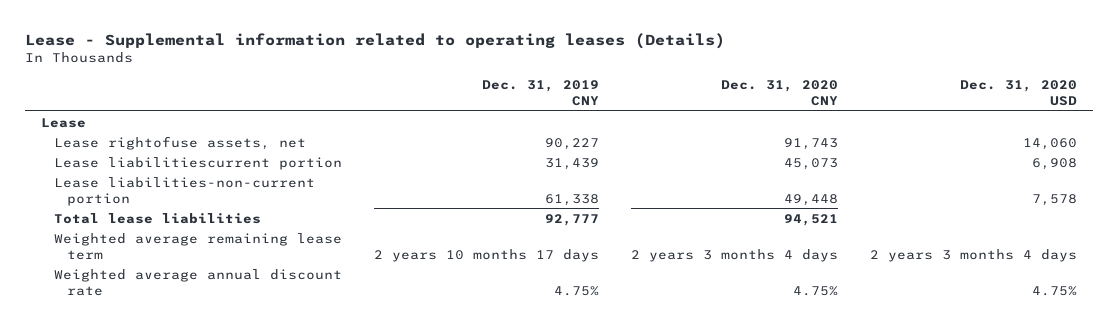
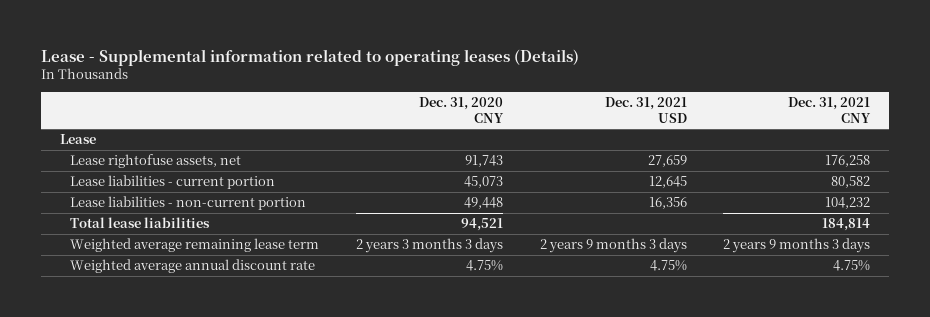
- | Dec. 31, 2019 CNY | Dec. 31, 2020 CNY | Dec. 31, 2020 USD
+ | Dec. 31, 2020 CNY | Dec. 31, 2021 USD | Dec. 31, 2021 CNY
- Lease liabilitiescurrent portion | 31,439 | 45,073 | 6,908
- Lease liabilities-non-current portion | 61,338 | 49,448 | 7,578
+ Lease liabilities - current portion | 45,073 | 12,645 | 80,582
+ Lease liabilities - non-current portion | 49,448 | 16,356 | 104,232
- Weighted average remaining lease term | 2 years 10 months 17 days | 2 years 3 months 4 days | 2 years 3 months 4 days
+ Weighted average remaining lease term | 2 years 3 months 3 days | 2 years 9 months 3 days | 2 years 9 months 3 days

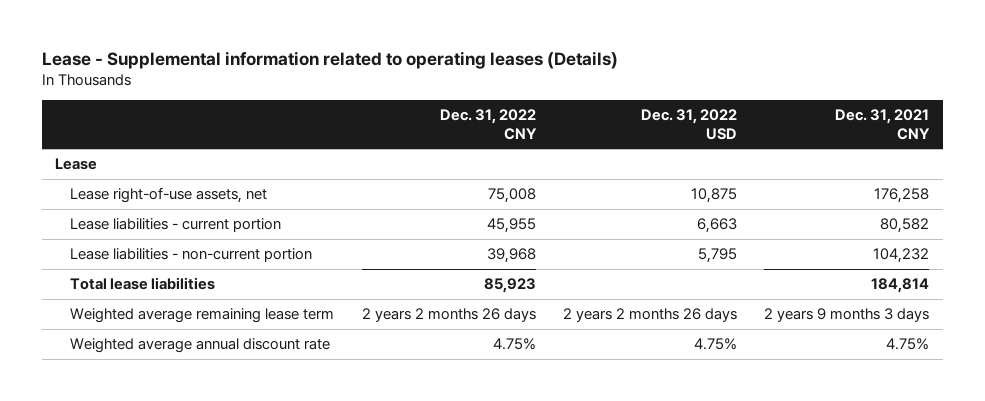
- | Dec. 31, 2020 CNY | Dec. 31, 2021 USD | Dec. 31, 2021 CNY
+ | Dec. 31, 2022 CNY | Dec. 31, 2022 USD | Dec. 31, 2021 CNY
- Lease rightofuse assets, net | 91,743 | 27,659 | 176,258
+ Lease right-of-use assets, net | 75,008 | 10,875 | 176,258

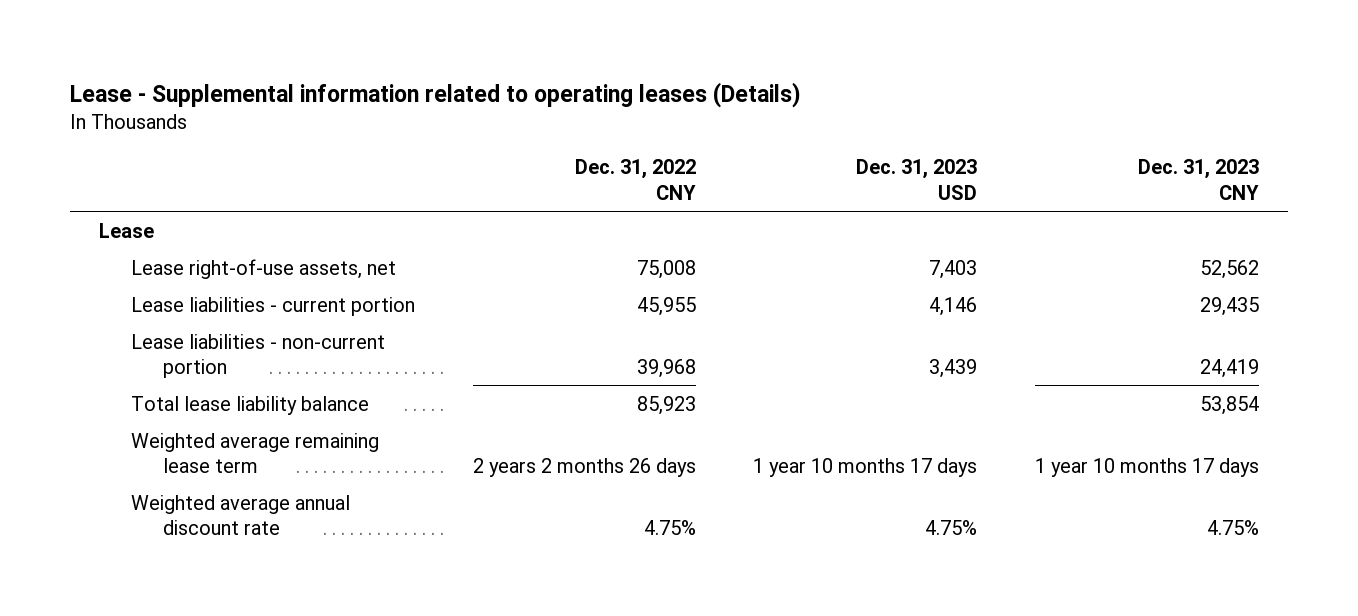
- | Dec. 31, 2022 CNY | Dec. 31, 2022 USD | Dec. 31, 2021 CNY
+ | Dec. 31, 2022 CNY | Dec. 31, 2023 USD | Dec. 31, 2023 CNY
- Total lease liabilities | 85,923 | | 184,814
+ Total lease liability balance | 85,923 | | 53,854

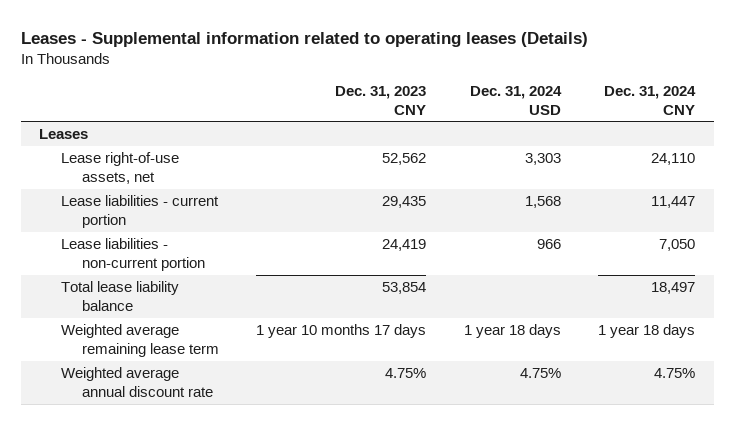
- Lease - Supplemental information related to operating leases (Details)
+ Leases - Supplemental information related to operating leases (Details)
- | Dec. 31, 2022 CNY | Dec. 31, 2023 USD | Dec. 31, 2023 CNY
+ | Dec. 31, 2023 CNY | Dec. 31, 2024 USD | Dec. 31, 2024 CNY
- Lease
+ Leases

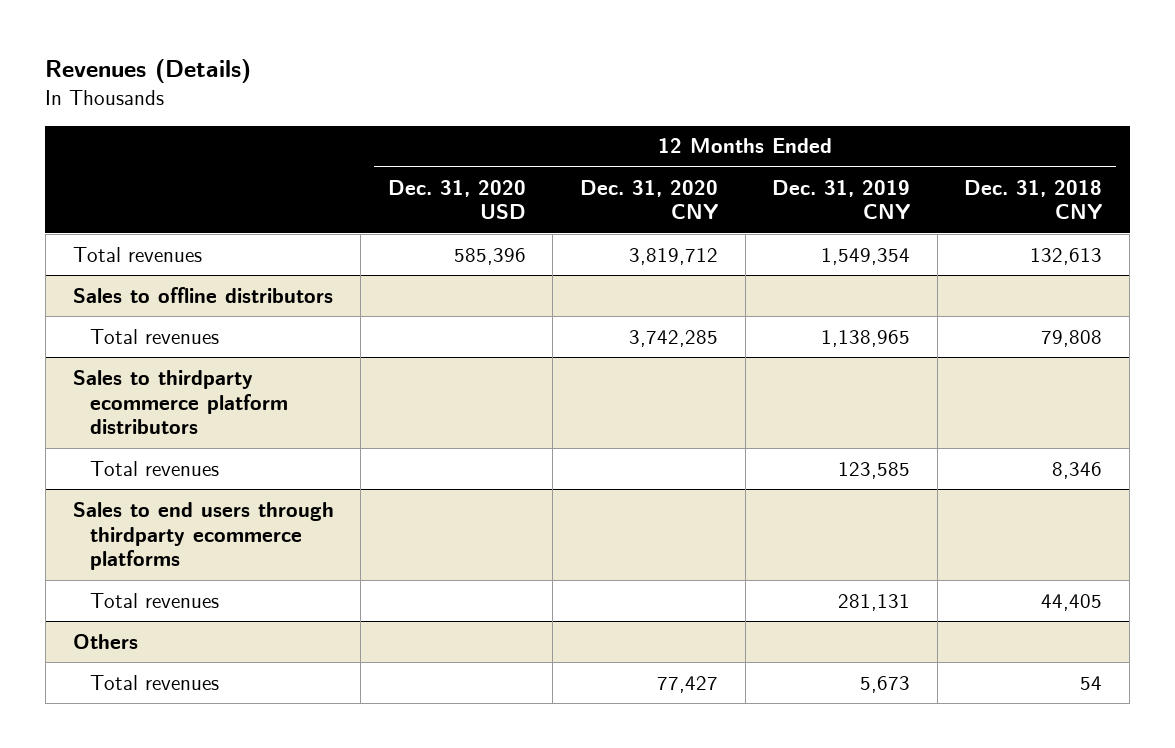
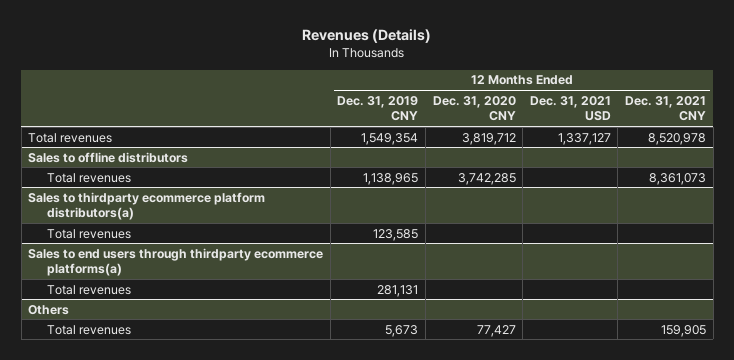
- | 12 Months Ended Dec. 31, 2020 USD | 12 Months Ended Dec. 31, 2020 CNY | 12 Months Ended Dec. 31, 2019 CNY | 12 Months Ended Dec. 31, 2018 CNY
+ | 12 Months Ended Dec. 31, 2019 CNY | 12 Months Ended Dec. 31, 2020 CNY | 12 Months Ended Dec. 31, 2021 USD | 12 Months Ended Dec. 31, 2021 CNY
- Sales to thirdparty ecommerce platform distributors
+ Sales to thirdparty ecommerce platform distributors(a)
- Sales to end users through thirdparty ecommerce platforms
+ Sales to end users through thirdparty ecommerce platforms(a)

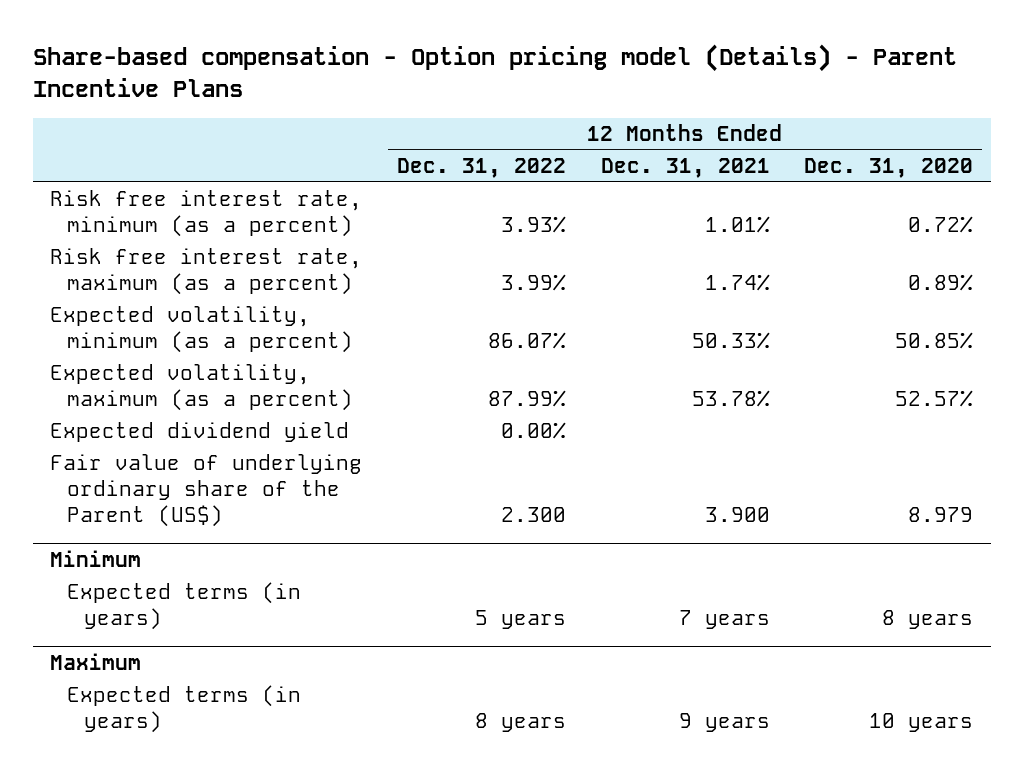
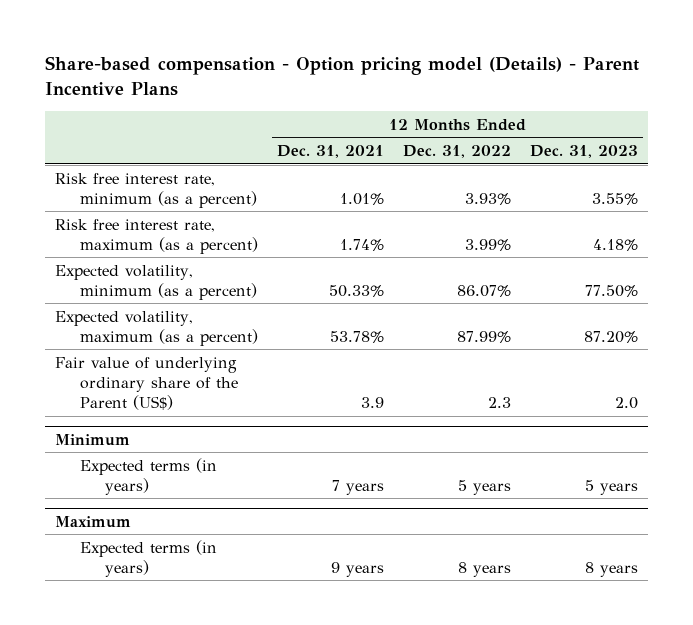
- | 12 Months Ended Dec. 31, 2022 | 12 Months Ended Dec. 31, 2021 | 12 Months Ended Dec. 31, 2020
+ | 12 Months Ended Dec. 31, 2021 | 12 Months Ended Dec. 31, 2022 | 12 Months Ended Dec. 31, 2023
- Expected dividend yield | 0.00% | |
- Fair value of underlying ordinary share of the Parent (US$) | 2.300 | 3.900 | 8.979
+ Fair value of underlying ordinary share of the Parent (US$) | 3.9 | 2.3 | 2.0

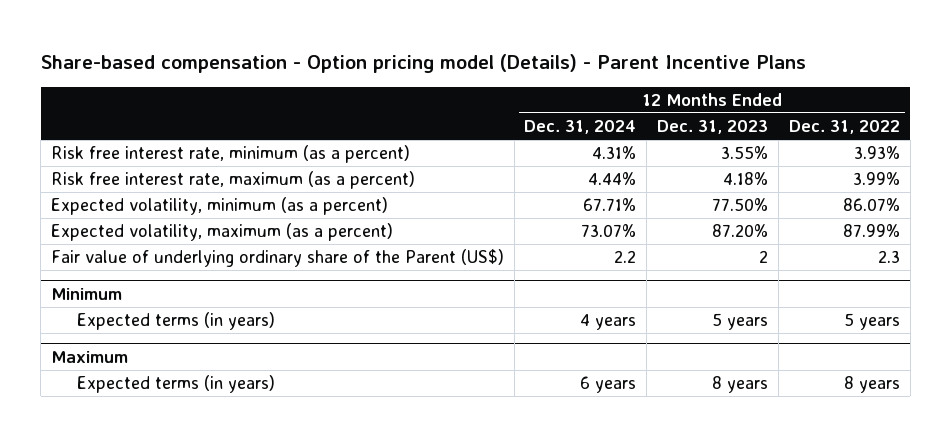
- | 12 Months Ended Dec. 31, 2021 | 12 Months Ended Dec. 31, 2022 | 12 Months Ended Dec. 31, 2023
+ | 12 Months Ended Dec. 31, 2024 | 12 Months Ended Dec. 31, 2023 | 12 Months Ended Dec. 31, 2022
- Fair value of underlying ordinary share of the Parent (US$) | 3.9 | 2.3 | 2.0
+ Fair value of underlying ordinary share of the Parent (US$) | 2.2 | 2 | 2.3

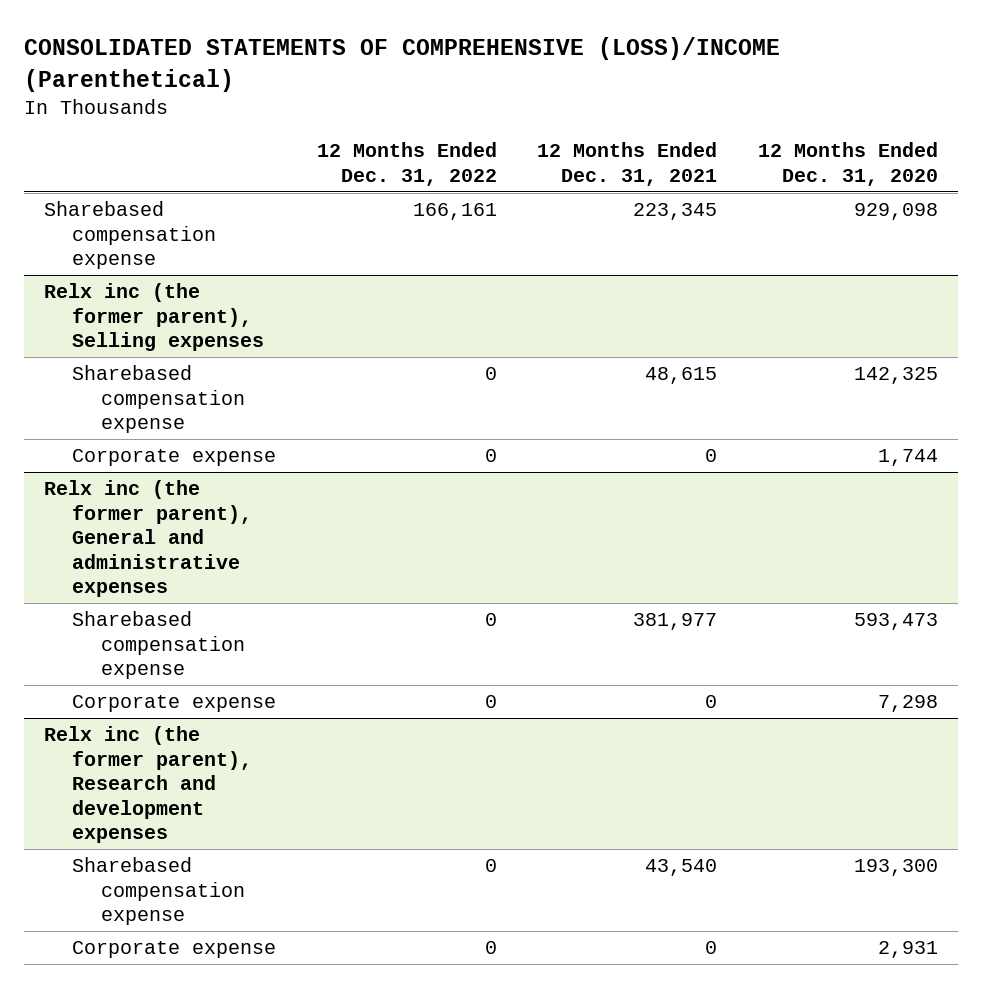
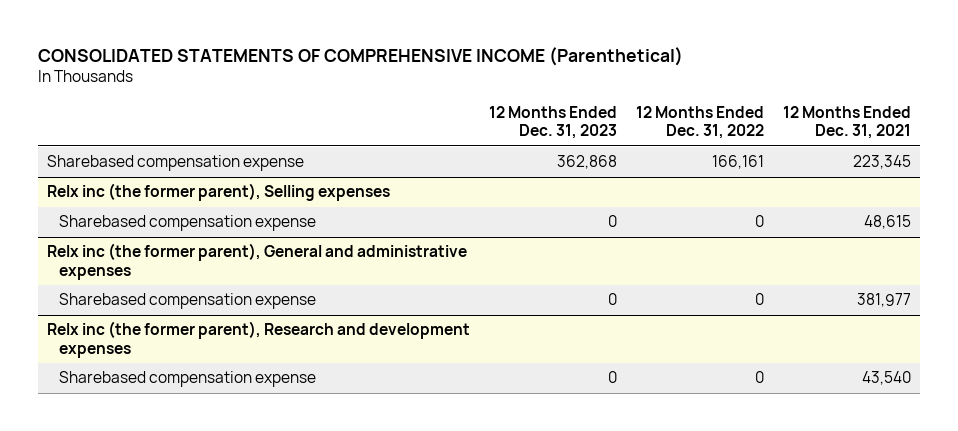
- CONSOLIDATED STATEMENTS OF COMPREHENSIVE (LOSS)/INCOME (Parenthetical)
+ CONSOLIDATED STATEMENTS OF COMPREHENSIVE INCOME (Parenthetical)
- | 12 Months Ended Dec. 31, 2022 | 12 Months Ended Dec. 31, 2021 | 12 Months Ended Dec. 31, 2020
+ | 12 Months Ended Dec. 31, 2023 | 12 Months Ended Dec. 31, 2022 | 12 Months Ended Dec. 31, 2021
@ Relx inc (the former parent), Selling expenses
- Corporate expense | 0 | 0 | 1,744
@ Relx inc (the former parent), General and administrative expenses
- Corporate expense | 0 | 0 | 7,298
@ Relx inc (the former parent), Research and development expenses
- Corporate expense | 0 | 0 | 2,931

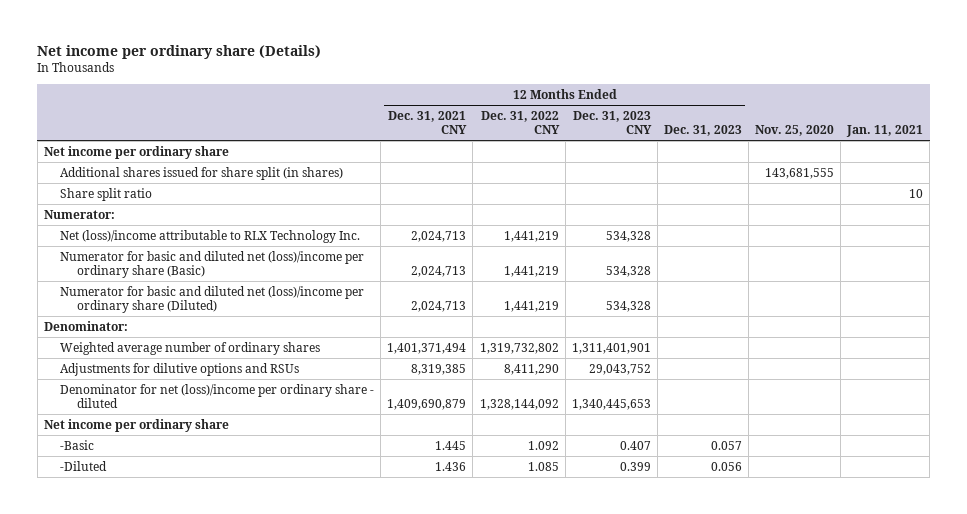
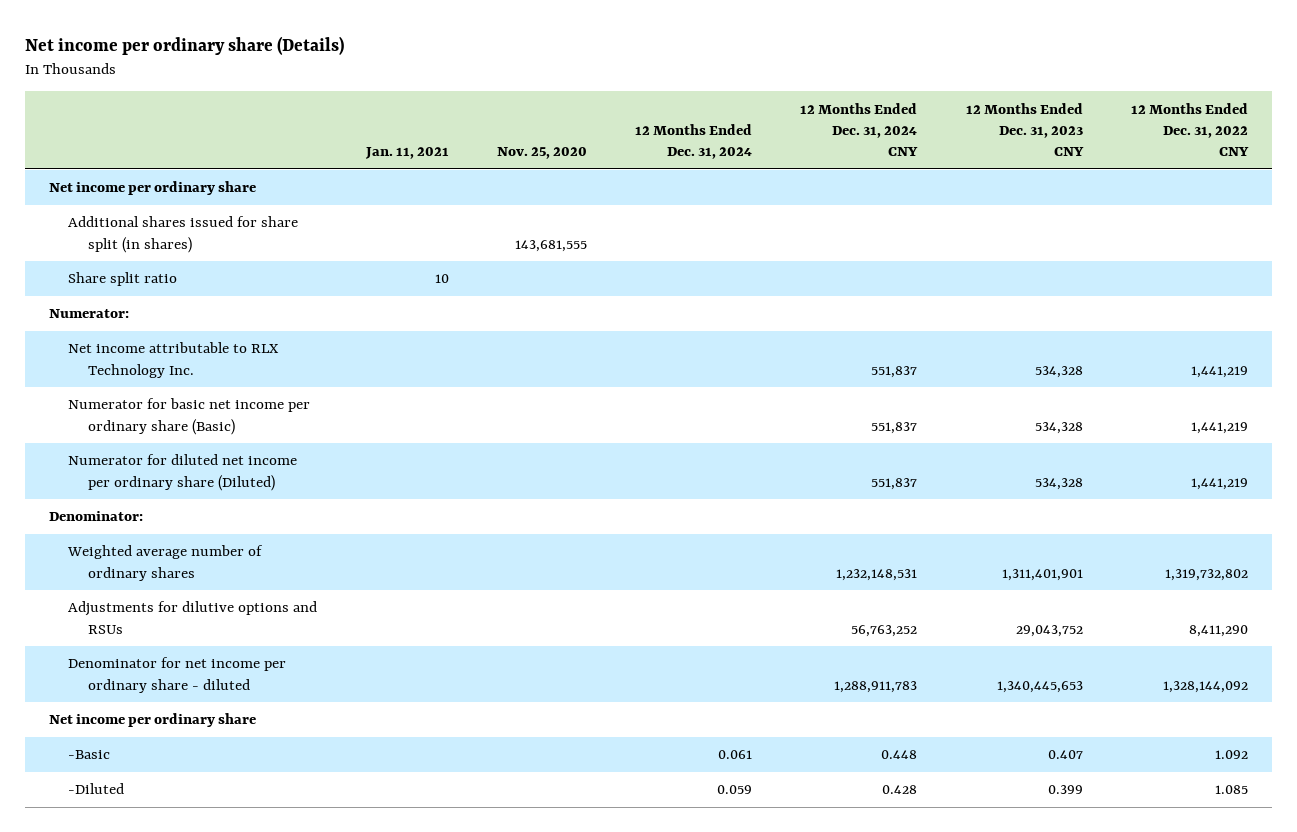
- | 12 Months Ended Dec. 31, 2021 CNY | 12 Months Ended Dec. 31, 2022 CNY | 12 Months Ended Dec. 31, 2023 CNY | 12 Months Ended Dec. 31, 2023 | Nov. 25, 2020 | Jan. 11, 2021
+ | Jan. 11, 2021 | Nov. 25, 2020 | 12 Months Ended Dec. 31, 2024 | 12 Months Ended Dec. 31, 2024 CNY | 12 Months Ended Dec. 31, 2023 CNY | 12 Months Ended Dec. 31, 2022 CNY
- Net (loss)/income attributable to RLX Technology Inc. | 2,024,713 | 1,441,219 | 534,328 | | |
- Numerator for basic and diluted net (loss)/income per ordinary share (Basic) | 2,024,713 | 1,441,219 | 534,328 | | |
- Numerator for basic and diluted net (loss)/income per ordinary share (Diluted) | 2,024,713 | 1,441,219 | 534,328 | | |
+ Net income attributable to RLX Technology Inc. | | | | 551,837 | 534,328 | 1,441,219
+ Numerator for basic net income per ordinary share (Basic) | | | | 551,837 | 534,328 | 1,441,219
+ Numerator for diluted net income per ordinary share (Diluted) | | | | 551,837 | 534,328 | 1,441,219
- Denominator for net (loss)/income per ordinary share - diluted | 1,409,690,879 | 1,328,144,092 | 1,340,445,653 | | |
+ Denominator for net income per ordinary share - diluted | | | | 1,288,911,783 | 1,340,445,653 | 1,328,144,092

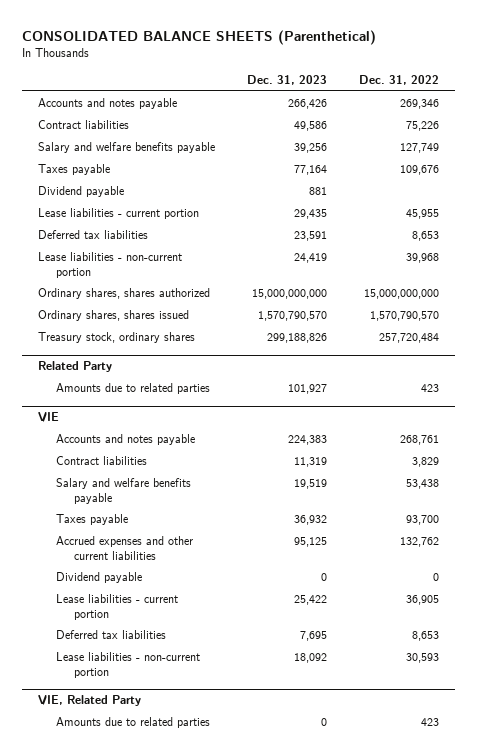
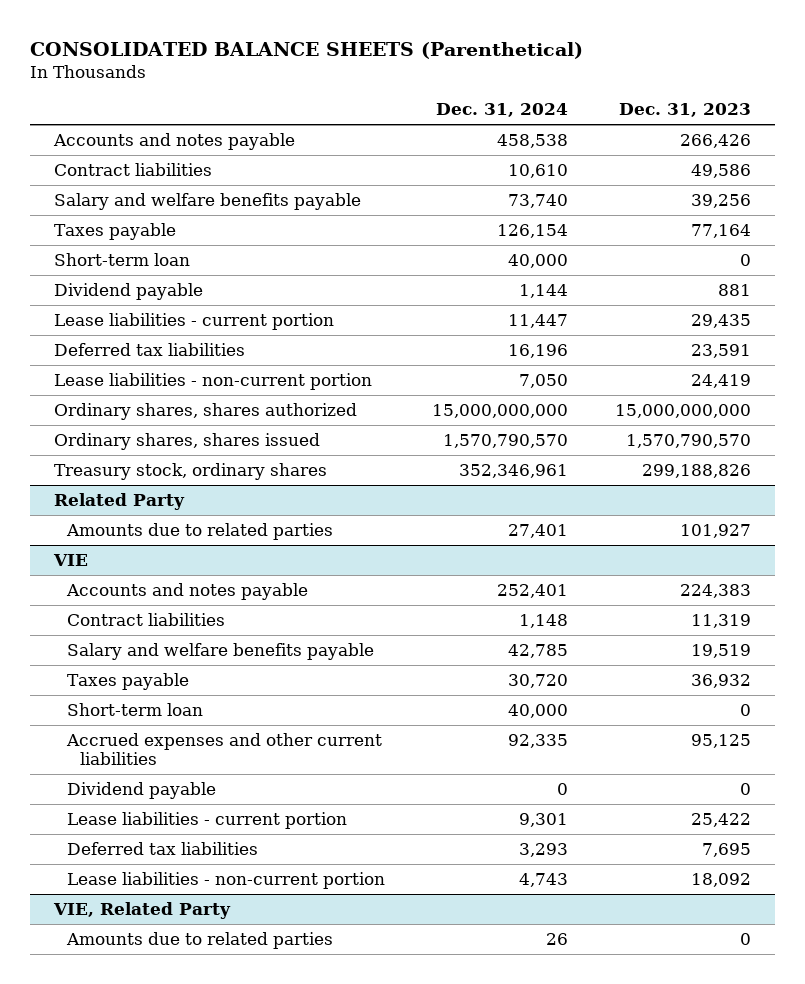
- | Dec. 31, 2023 | Dec. 31, 2022
+ | Dec. 31, 2024 | Dec. 31, 2023
+ Short-term loan | 40,000 | 0
@ VIE
+ Short-term loan | 40,000 | 0

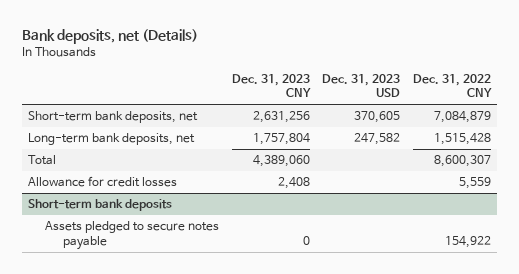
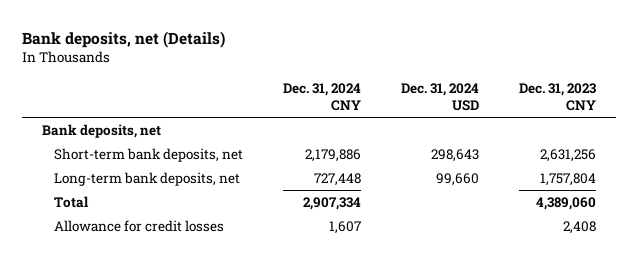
- | Dec. 31, 2023 CNY | Dec. 31, 2023 USD | Dec. 31, 2022 CNY
+ | Dec. 31, 2024 CNY | Dec. 31, 2024 USD | Dec. 31, 2023 CNY
+ Bank deposits, net
- Short-term bank deposits
- Assets pledged to secure notes payable | 0 | | 154,922

